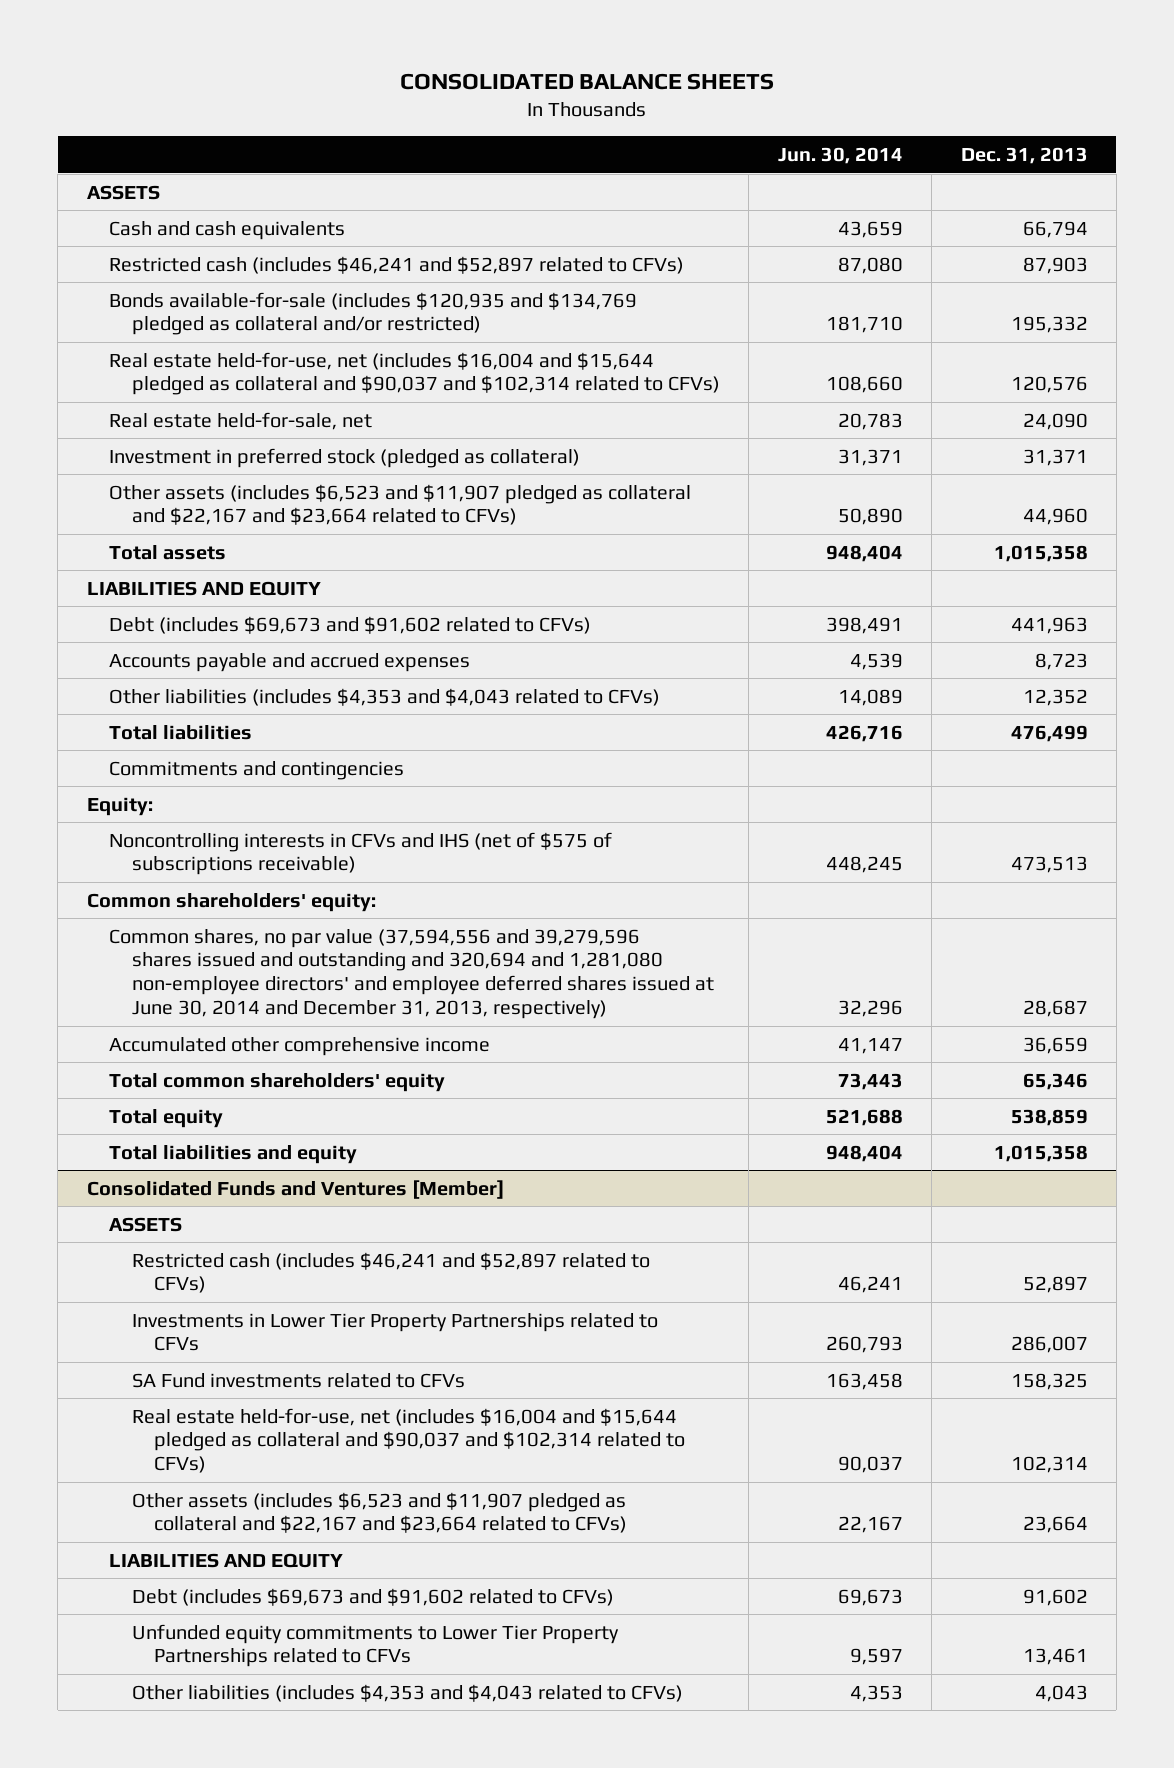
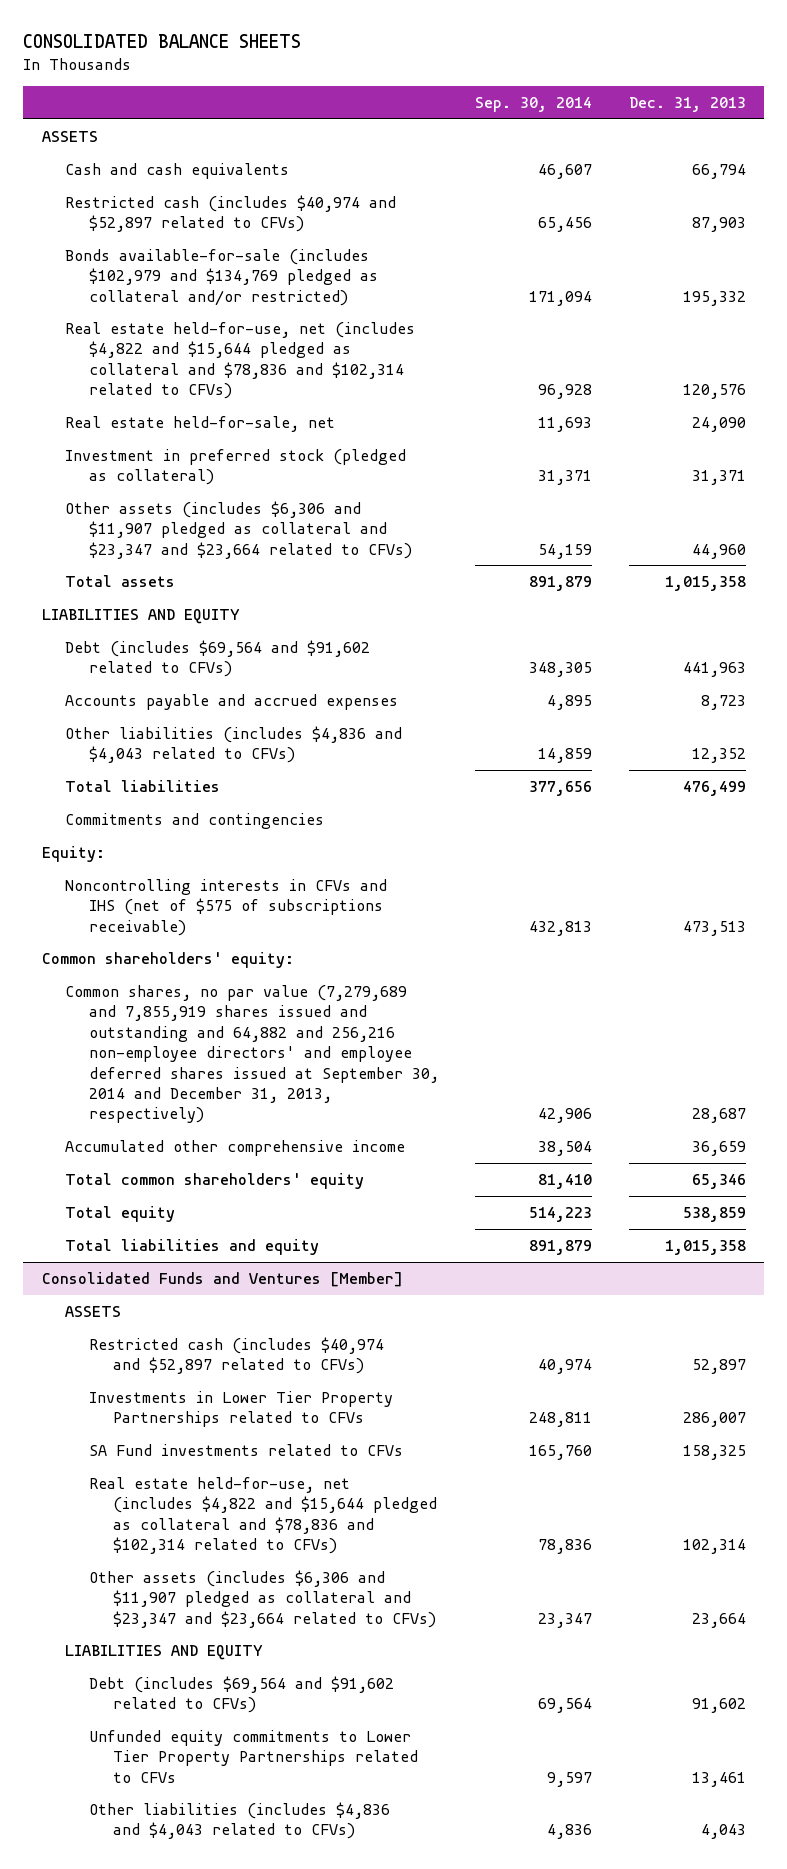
- | Jun. 30, 2014 | Dec. 31, 2013
+ | Sep. 30, 2014 | Dec. 31, 2013
- Restricted cash (includes $46,241 and $52,897 related to CFVs) | 87,080 | 87,903
- Bonds available-for-sale (includes $120,935 and $134,769 pledged as collateral and/or restricted) | 181,710 | 195,332
- Real estate held-for-use, net (includes $16,004 and $15,644 pledged as collateral and $90,037 and $102,314 related to CFVs) | 108,660 | 120,576
+ Restricted cash (includes $40,974 and $52,897 related to CFVs) | 65,456 | 87,903
+ Bonds available-for-sale (includes $102,979 and $134,769 pledged as collateral and/or restricted) | 171,094 | 195,332
+ Real estate held-for-use, net (includes $4,822 and $15,644 pledged as collateral and $78,836 and $102,314 related to CFVs) | 96,928 | 120,576
- Other assets (includes $6,523 and $11,907 pledged as collateral and $22,167 and $23,664 related to CFVs) | 50,890 | 44,960
+ Other assets (includes $6,306 and $11,907 pledged as collateral and $23,347 and $23,664 related to CFVs) | 54,159 | 44,960
- Debt (includes $69,673 and $91,602 related to CFVs) | 398,491 | 441,963
+ Debt (includes $69,564 and $91,602 related to CFVs) | 348,305 | 441,963
- Other liabilities (includes $4,353 and $4,043 related to CFVs) | 14,089 | 12,352
+ Other liabilities (includes $4,836 and $4,043 related to CFVs) | 14,859 | 12,352
- Common shares, no par value (37,594,556 and 39,279,596 shares issued and outstanding and 320,694 and 1,281,080 non-employee directors' and employee deferred shares issued at June 30, 2014 and December 31, 2013, respectively) | 32,296 | 28,687
+ Common shares, no par value (7,279,689 and 7,855,919 shares issued and outstanding and 64,882 and 256,216 non-employee directors' and employee deferred shares issued at September 30, 2014 and December 31, 2013, respectively) | 42,906 | 28,687
@ Consolidated Funds and Ventures [Member]
- Restricted cash (includes $46,241 and $52,897 related to CFVs) | 46,241 | 52,897
+ Restricted cash (includes $40,974 and $52,897 related to CFVs) | 40,974 | 52,897
- Real estate held-for-use, net (includes $16,004 and $15,644 pledged as collateral and $90,037 and $102,314 related to CFVs) | 90,037 | 102,314
- Other assets (includes $6,523 and $11,907 pledged as collateral and $22,167 and $23,664 related to CFVs) | 22,167 | 23,664
+ Real estate held-for-use, net (includes $4,822 and $15,644 pledged as collateral and $78,836 and $102,314 related to CFVs) | 78,836 | 102,314
+ Other assets (includes $6,306 and $11,907 pledged as collateral and $23,347 and $23,664 related to CFVs) | 23,347 | 23,664
- Debt (includes $69,673 and $91,602 related to CFVs) | 69,673 | 91,602
+ Debt (includes $69,564 and $91,602 related to CFVs) | 69,564 | 91,602
- Other liabilities (includes $4,353 and $4,043 related to CFVs) | 4,353 | 4,043
+ Other liabilities (includes $4,836 and $4,043 related to CFVs) | 4,836 | 4,043

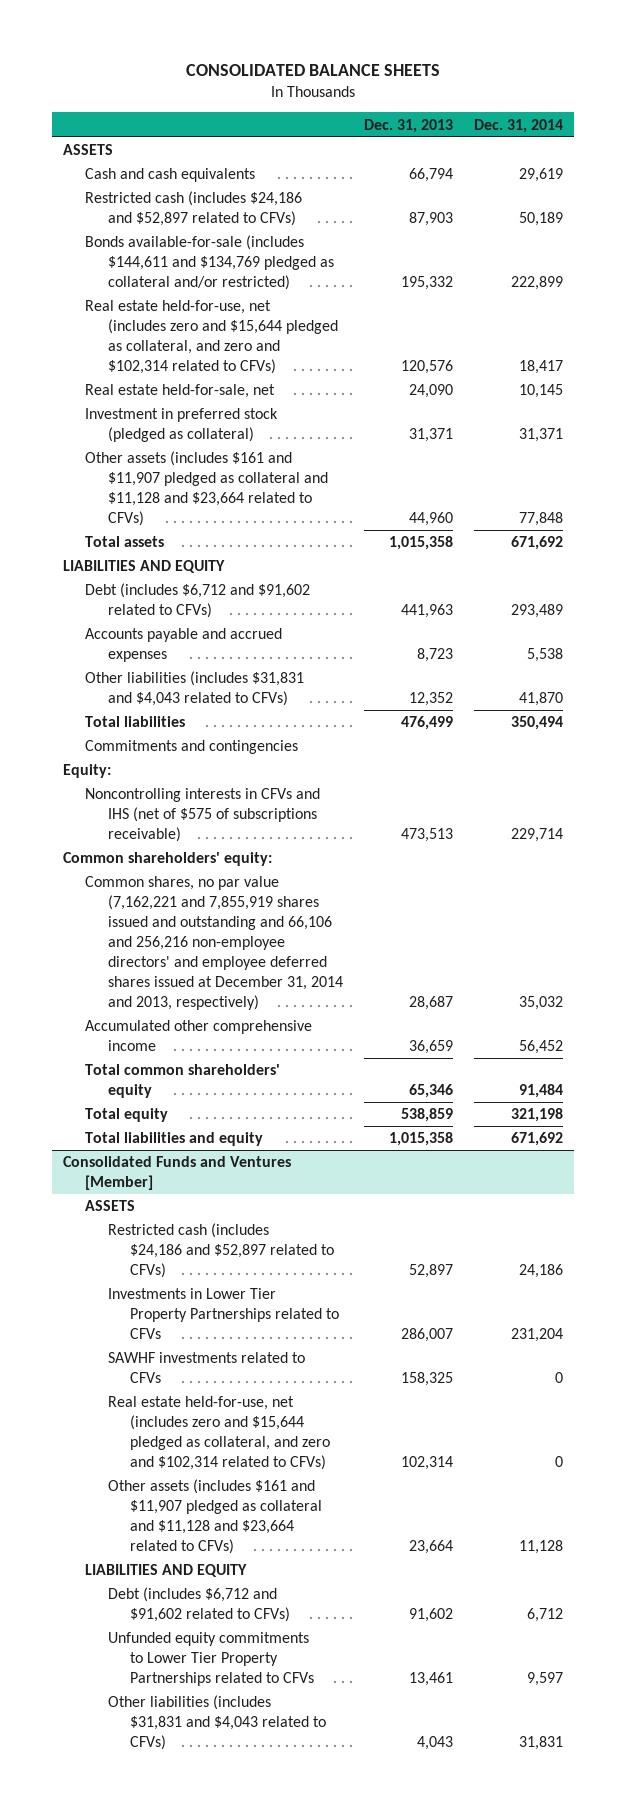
- | Sep. 30, 2014 | Dec. 31, 2013
+ | Dec. 31, 2013 | Dec. 31, 2014
- Restricted cash (includes $40,974 and $52,897 related to CFVs) | 65,456 | 87,903
- Bonds available-for-sale (includes $102,979 and $134,769 pledged as collateral and/or restricted) | 171,094 | 195,332
- Real estate held-for-use, net (includes $4,822 and $15,644 pledged as collateral and $78,836 and $102,314 related to CFVs) | 96,928 | 120,576
+ Restricted cash (includes $24,186 and $52,897 related to CFVs) | 87,903 | 50,189
+ Bonds available-for-sale (includes $144,611 and $134,769 pledged as collateral and/or restricted) | 195,332 | 222,899
+ Real estate held-for-use, net (includes zero and $15,644 pledged as collateral, and zero and $102,314 related to CFVs) | 120,576 | 18,417
- Other assets (includes $6,306 and $11,907 pledged as collateral and $23,347 and $23,664 related to CFVs) | 54,159 | 44,960
+ Other assets (includes $161 and $11,907 pledged as collateral and $11,128 and $23,664 related to CFVs) | 44,960 | 77,848
- Debt (includes $69,564 and $91,602 related to CFVs) | 348,305 | 441,963
+ Debt (includes $6,712 and $91,602 related to CFVs) | 441,963 | 293,489
- Other liabilities (includes $4,836 and $4,043 related to CFVs) | 14,859 | 12,352
+ Other liabilities (includes $31,831 and $4,043 related to CFVs) | 12,352 | 41,870
- Common shares, no par value (7,279,689 and 7,855,919 shares issued and outstanding and 64,882 and 256,216 non-employee directors' and employee deferred shares issued at September 30, 2014 and December 31, 2013, respectively) | 42,906 | 28,687
+ Common shares, no par value (7,162,221 and 7,855,919 shares issued and outstanding and 66,106 and 256,216 non-employee directors' and employee deferred shares issued at December 31, 2014 and 2013, respectively) | 28,687 | 35,032
@ Consolidated Funds and Ventures [Member]
- Restricted cash (includes $40,974 and $52,897 related to CFVs) | 40,974 | 52,897
+ Restricted cash (includes $24,186 and $52,897 related to CFVs) | 52,897 | 24,186
- SA Fund investments related to CFVs | 165,760 | 158,325
- Real estate held-for-use, net (includes $4,822 and $15,644 pledged as collateral and $78,836 and $102,314 related to CFVs) | 78,836 | 102,314
- Other assets (includes $6,306 and $11,907 pledged as collateral and $23,347 and $23,664 related to CFVs) | 23,347 | 23,664
+ SAWHF investments related to CFVs | 158,325 | 0
+ Real estate held-for-use, net (includes zero and $15,644 pledged as collateral, and zero and $102,314 related to CFVs) | 102,314 | 0
+ Other assets (includes $161 and $11,907 pledged as collateral and $11,128 and $23,664 related to CFVs) | 23,664 | 11,128
- Debt (includes $69,564 and $91,602 related to CFVs) | 69,564 | 91,602
+ Debt (includes $6,712 and $91,602 related to CFVs) | 91,602 | 6,712
- Other liabilities (includes $4,836 and $4,043 related to CFVs) | 4,836 | 4,043
+ Other liabilities (includes $31,831 and $4,043 related to CFVs) | 4,043 | 31,831

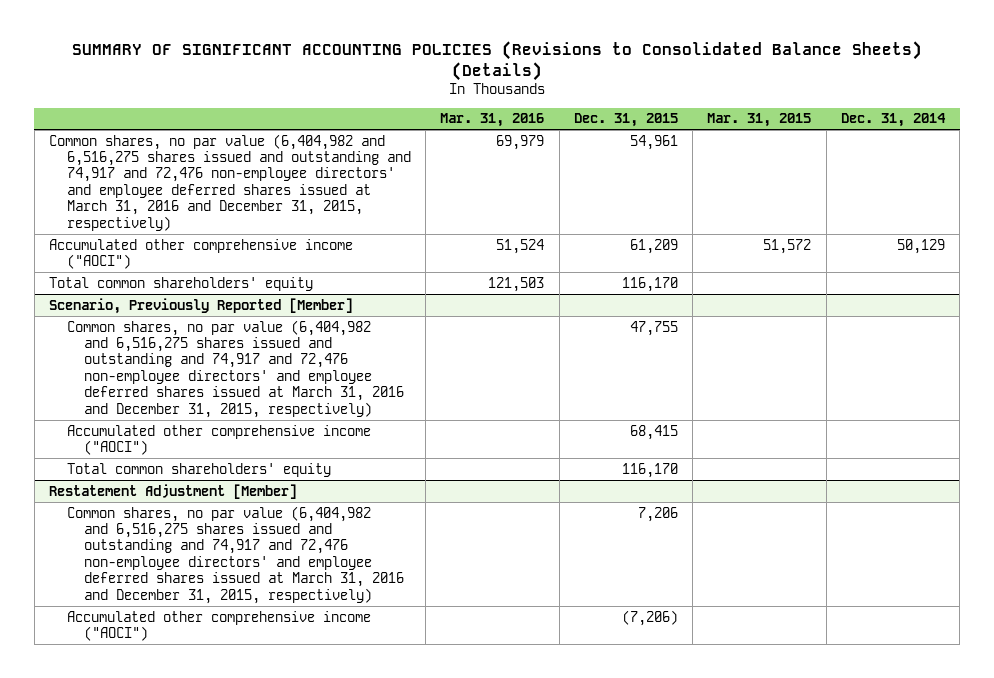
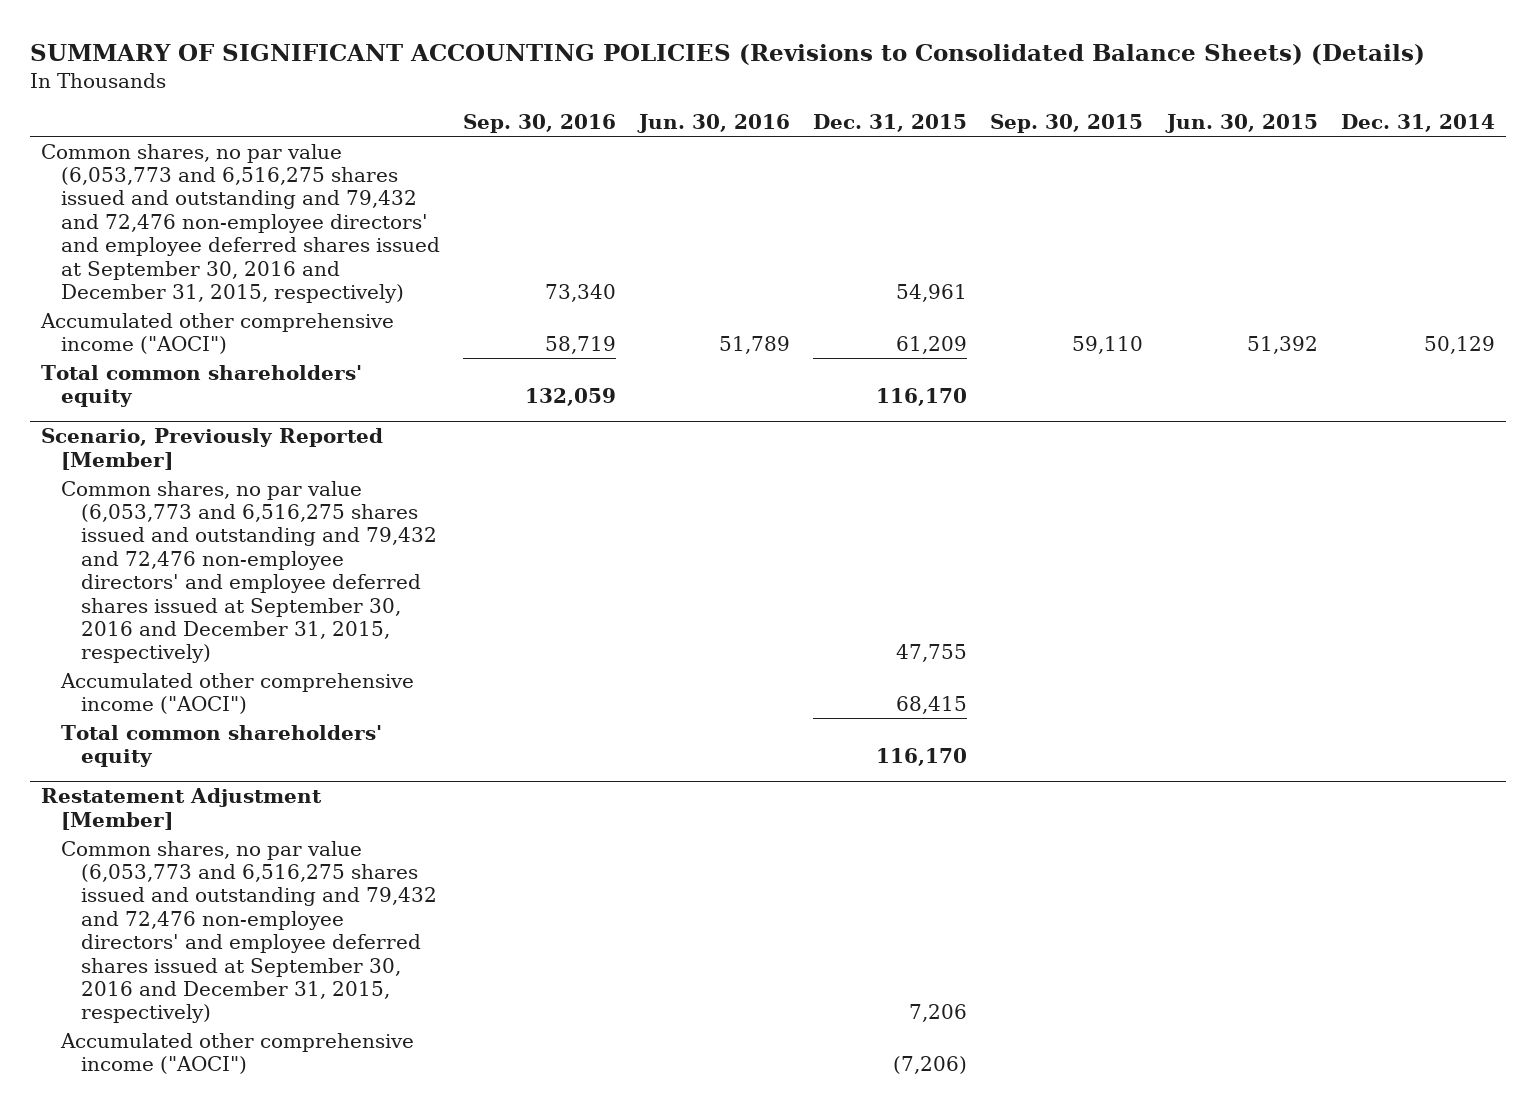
- | Mar. 31, 2016 | Dec. 31, 2015 | Mar. 31, 2015 | Dec. 31, 2014
+ | Sep. 30, 2016 | Jun. 30, 2016 | Dec. 31, 2015 | Sep. 30, 2015 | Jun. 30, 2015 | Dec. 31, 2014
- Common shares, no par value (6,404,982 and 6,516,275 shares issued and outstanding and 74,917 and 72,476 non-employee directors' and employee deferred shares issued at March 31, 2016 and December 31, 2015, respectively) | 69,979 | 54,961 | |
+ Common shares, no par value (6,053,773 and 6,516,275 shares issued and outstanding and 79,432 and 72,476 non-employee directors' and employee deferred shares issued at September 30, 2016 and December 31, 2015, respectively) | 73,340 | | 54,961 | | |
@ Scenario, Previously Reported [Member]
- Common shares, no par value (6,404,982 and 6,516,275 shares issued and outstanding and 74,917 and 72,476 non-employee directors' and employee deferred shares issued at March 31, 2016 and December 31, 2015, respectively) | | 47,755 | |
+ Common shares, no par value (6,053,773 and 6,516,275 shares issued and outstanding and 79,432 and 72,476 non-employee directors' and employee deferred shares issued at September 30, 2016 and December 31, 2015, respectively) | | | 47,755 | | |
@ Restatement Adjustment [Member]
- Common shares, no par value (6,404,982 and 6,516,275 shares issued and outstanding and 74,917 and 72,476 non-employee directors' and employee deferred shares issued at March 31, 2016 and December 31, 2015, respectively) | | 7,206 | |
+ Common shares, no par value (6,053,773 and 6,516,275 shares issued and outstanding and 79,432 and 72,476 non-employee directors' and employee deferred shares issued at September 30, 2016 and December 31, 2015, respectively) | | | 7,206 | | |

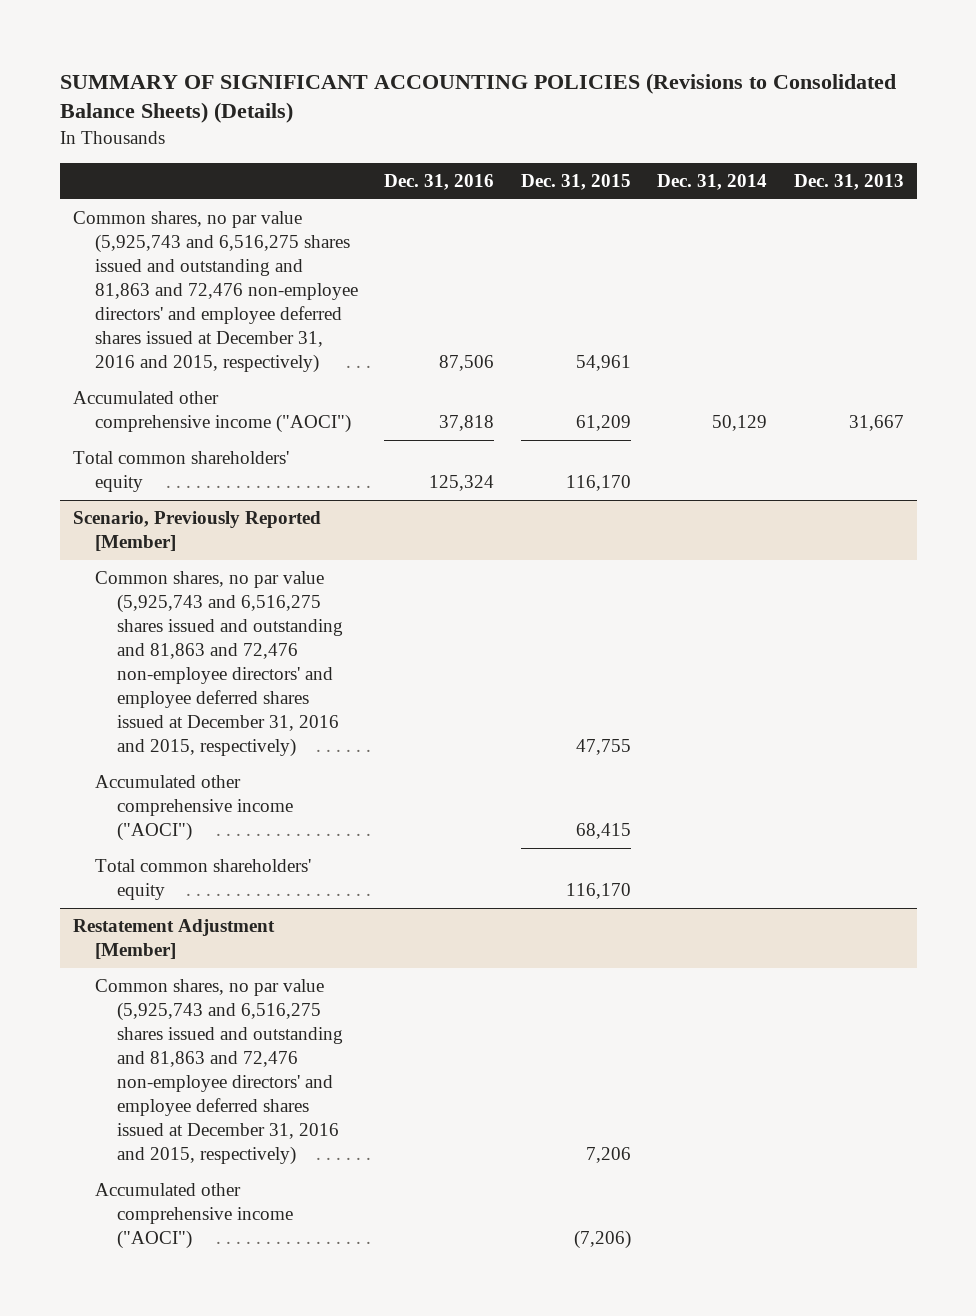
- | Sep. 30, 2016 | Jun. 30, 2016 | Dec. 31, 2015 | Sep. 30, 2015 | Jun. 30, 2015 | Dec. 31, 2014
+ | Dec. 31, 2016 | Dec. 31, 2015 | Dec. 31, 2014 | Dec. 31, 2013
- Common shares, no par value (6,053,773 and 6,516,275 shares issued and outstanding and 79,432 and 72,476 non-employee directors' and employee deferred shares issued at September 30, 2016 and December 31, 2015, respectively) | 73,340 | | 54,961 | | |
+ Common shares, no par value (5,925,743 and 6,516,275 shares issued and outstanding and 81,863 and 72,476 non-employee directors' and employee deferred shares issued at December 31, 2016 and 2015, respectively) | 87,506 | 54,961 | |
@ Scenario, Previously Reported [Member]
- Common shares, no par value (6,053,773 and 6,516,275 shares issued and outstanding and 79,432 and 72,476 non-employee directors' and employee deferred shares issued at September 30, 2016 and December 31, 2015, respectively) | | | 47,755 | | |
+ Common shares, no par value (5,925,743 and 6,516,275 shares issued and outstanding and 81,863 and 72,476 non-employee directors' and employee deferred shares issued at December 31, 2016 and 2015, respectively) | | 47,755 | |
@ Restatement Adjustment [Member]
- Common shares, no par value (6,053,773 and 6,516,275 shares issued and outstanding and 79,432 and 72,476 non-employee directors' and employee deferred shares issued at September 30, 2016 and December 31, 2015, respectively) | | | 7,206 | | |
+ Common shares, no par value (5,925,743 and 6,516,275 shares issued and outstanding and 81,863 and 72,476 non-employee directors' and employee deferred shares issued at December 31, 2016 and 2015, respectively) | | 7,206 | |

